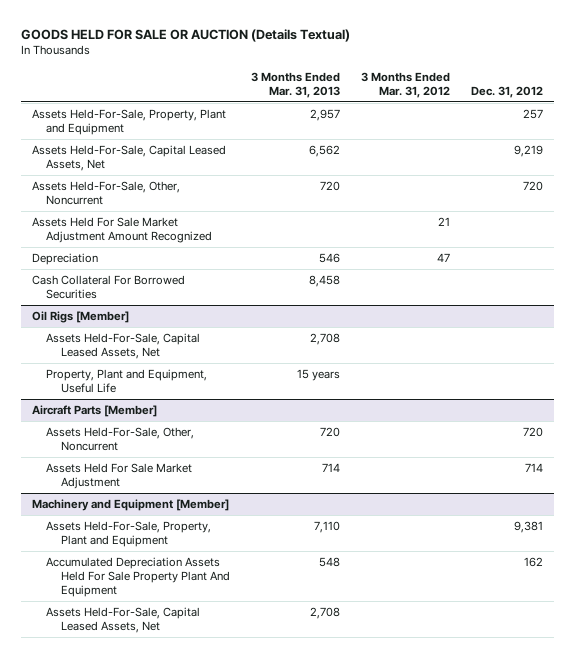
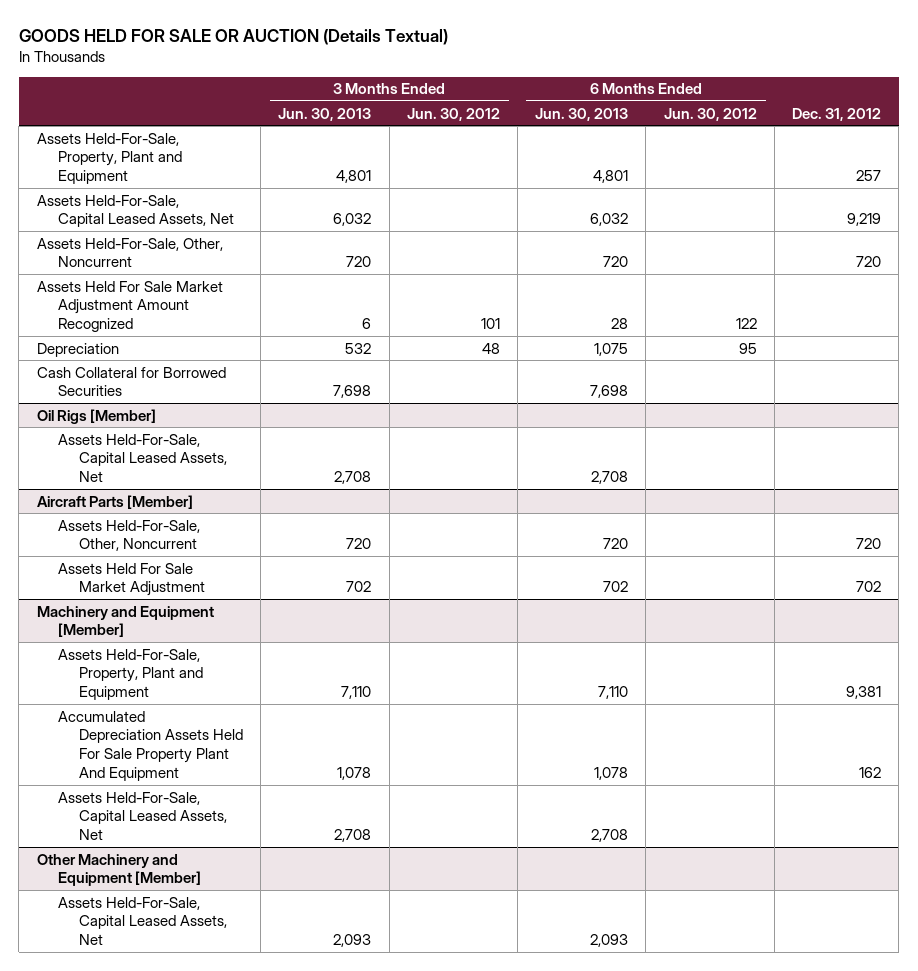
- | 3 Months Ended Mar. 31, 2013 | 3 Months Ended Mar. 31, 2012 | Dec. 31, 2012
+ | 3 Months Ended Jun. 30, 2013 | 3 Months Ended Jun. 30, 2012 | 6 Months Ended Jun. 30, 2013 | 6 Months Ended Jun. 30, 2012 | Dec. 31, 2012
- Cash Collateral For Borrowed Securities | 8,458 | |
+ Cash Collateral for Borrowed Securities | 7,698 | | 7,698 | |
@ Oil Rigs [Member]
- Property, Plant and Equipment, Useful Life | 15 years | |
@ Aircraft Parts [Member]
- Assets Held For Sale Market Adjustment | 714 | | 714
+ Assets Held For Sale Market Adjustment | 702 | | 702 | | 702
+ Other Machinery and Equipment [Member]
+ Assets Held-For-Sale, Capital Leased Assets, Net | 2,093 | | 2,093 | |

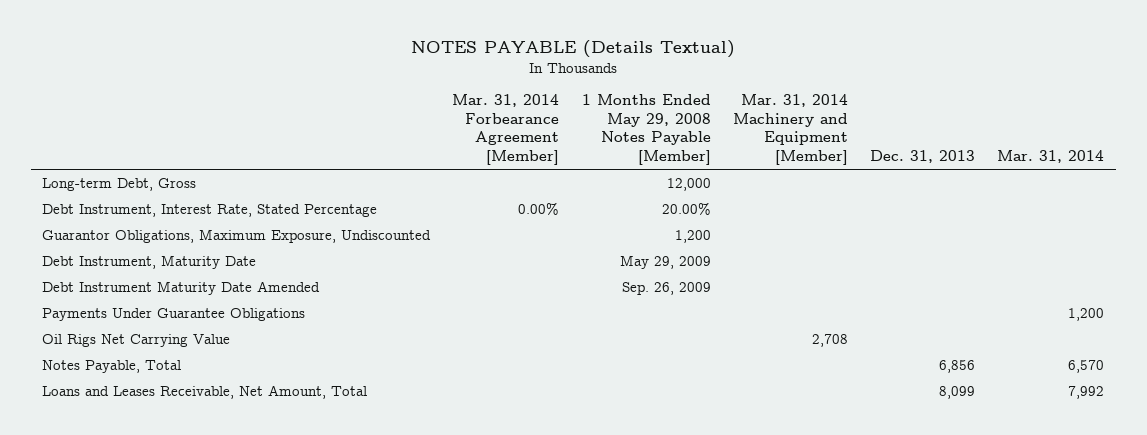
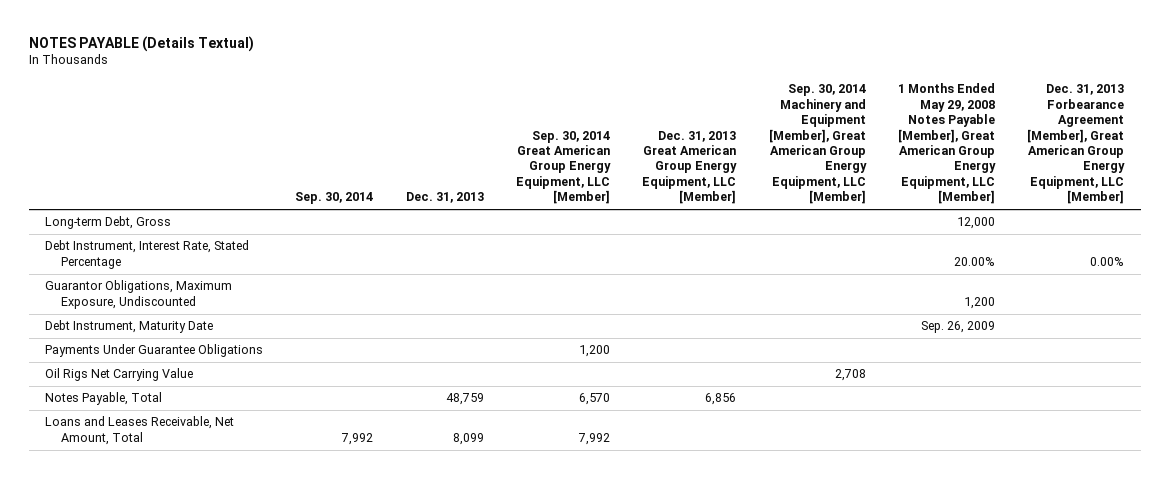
- | Mar. 31, 2014 Forbearance Agreement [Member] | 1 Months Ended May 29, 2008 Notes Payable [Member] | Mar. 31, 2014 Machinery and Equipment [Member] | Dec. 31, 2013 | Mar. 31, 2014
+ | Sep. 30, 2014 | Dec. 31, 2013 | Sep. 30, 2014 Great American Group Energy Equipment, LLC [Member] | Dec. 31, 2013 Great American Group Energy Equipment, LLC [Member] | Sep. 30, 2014 Machinery and Equipment [Member], Great American Group Energy Equipment, LLC [Member] | 1 Months Ended May 29, 2008 Notes Payable [Member], Great American Group Energy Equipment, LLC [Member] | Dec. 31, 2013 Forbearance Agreement [Member], Great American Group Energy Equipment, LLC [Member]
- Debt Instrument Maturity Date Amended | | Sep. 26, 2009 | | |
- Notes Payable, Total | | | | 6,856 | 6,570
+ Notes Payable, Total | | 48,759 | 6,570 | 6,856 | | |

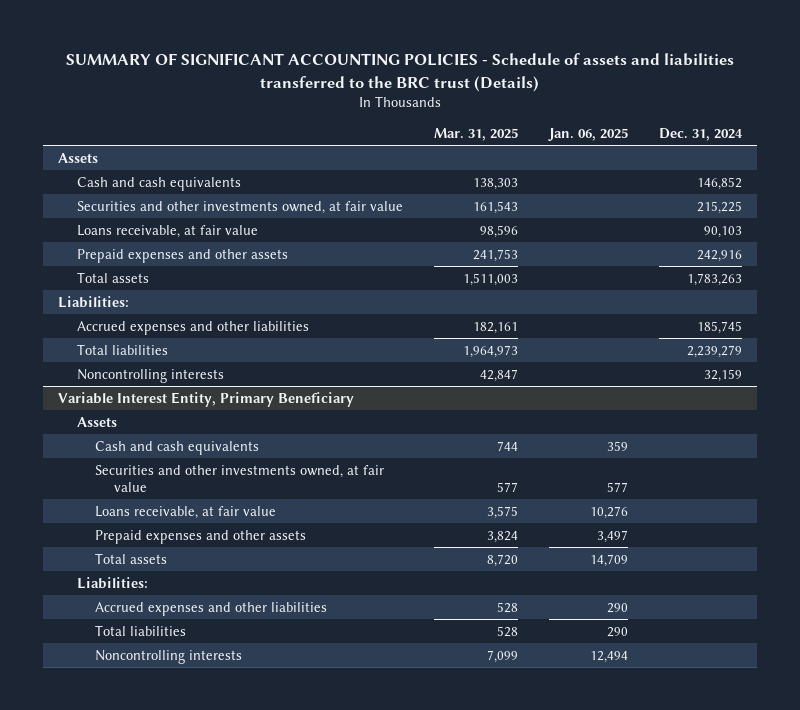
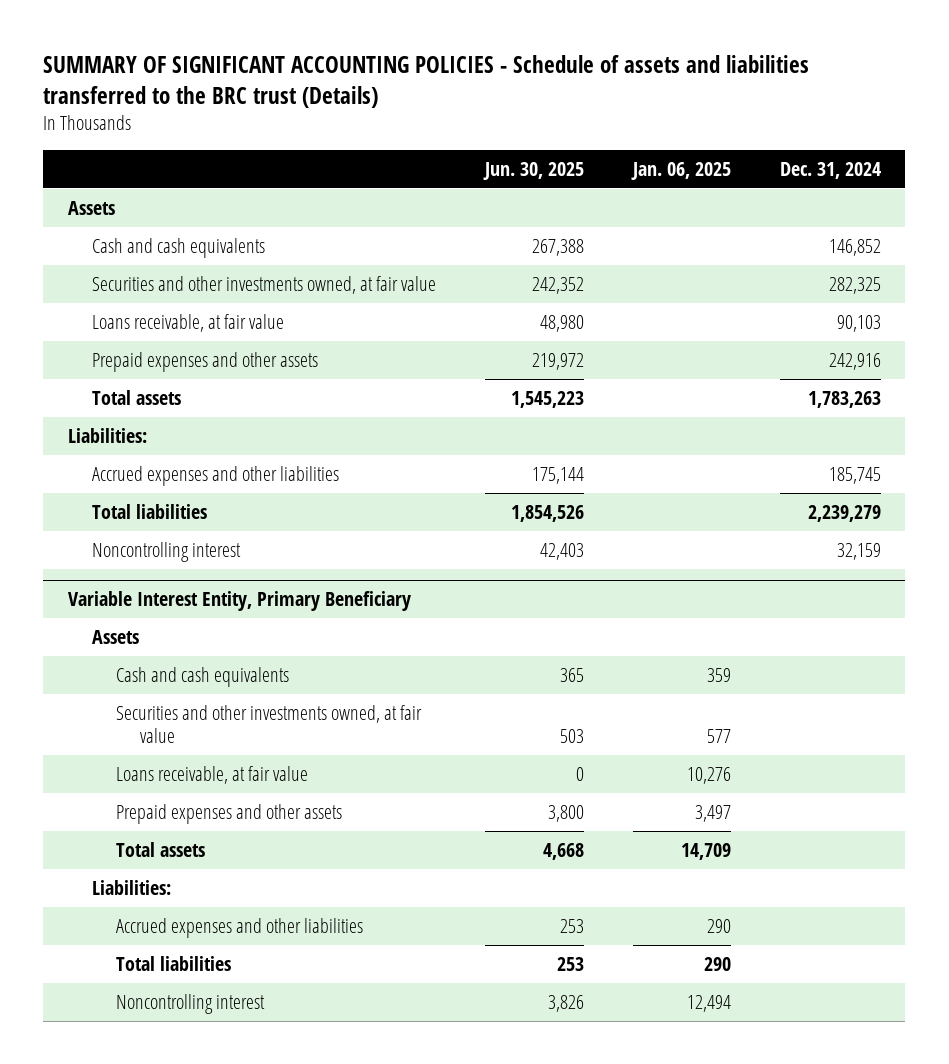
- | Mar. 31, 2025 | Jan. 06, 2025 | Dec. 31, 2024
+ | Jun. 30, 2025 | Jan. 06, 2025 | Dec. 31, 2024
- Securities and other investments owned, at fair value | 161,543 | | 215,225
+ Securities and other investments owned, at fair value | 242,352 | | 282,325
- Noncontrolling interests | 42,847 | | 32,159
+ Noncontrolling interest | 42,403 | | 32,159
@ Variable Interest Entity, Primary Beneficiary
- Noncontrolling interests | 7,099 | 12,494 |
+ Noncontrolling interest | 3,826 | 12,494 |

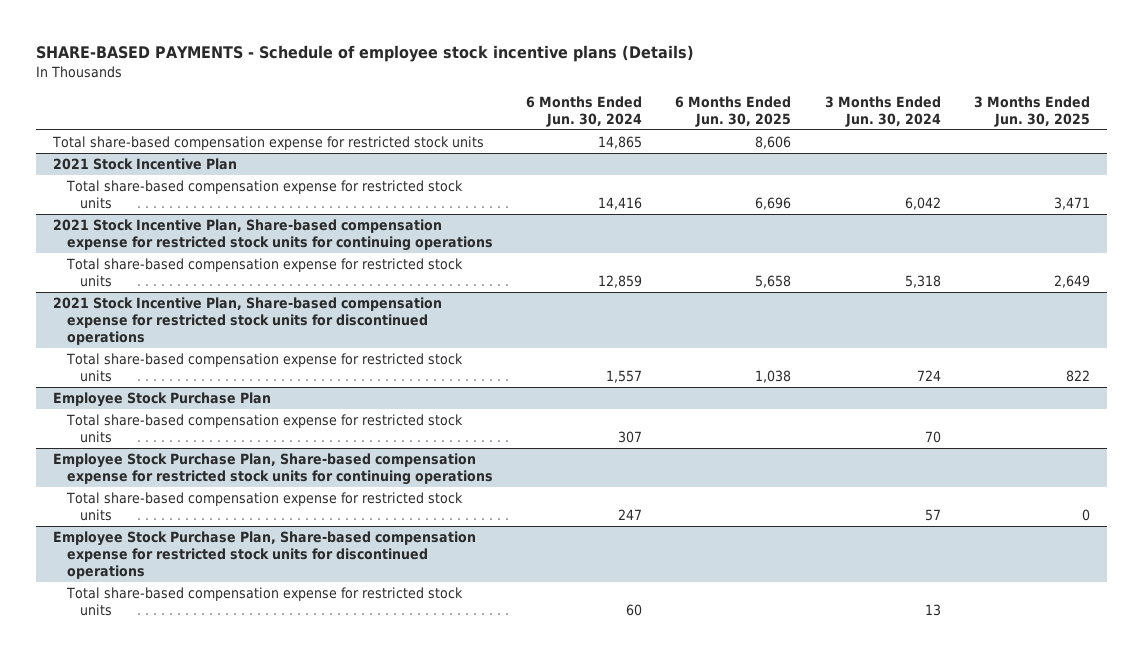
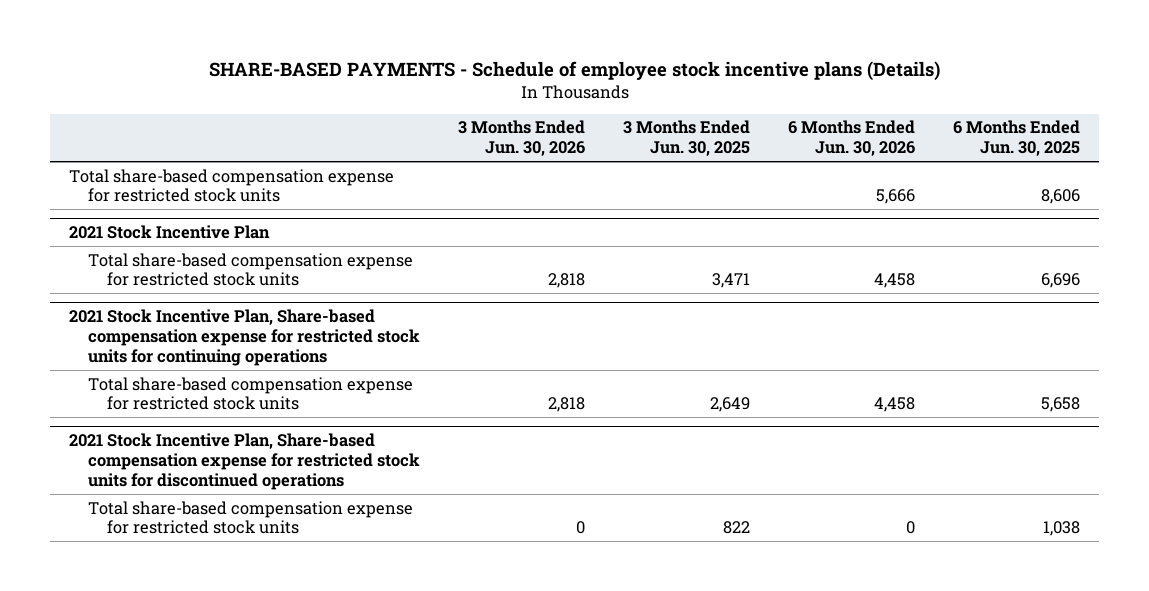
- | 6 Months Ended Jun. 30, 2024 | 6 Months Ended Jun. 30, 2025 | 3 Months Ended Jun. 30, 2024 | 3 Months Ended Jun. 30, 2025
+ | 3 Months Ended Jun. 30, 2026 | 3 Months Ended Jun. 30, 2025 | 6 Months Ended Jun. 30, 2026 | 6 Months Ended Jun. 30, 2025
- Employee Stock Purchase Plan
- Total share-based compensation expense for restricted stock units | 307 | | 70 |
- Employee Stock Purchase Plan, Share-based compensation expense for restricted stock units for continuing operations
- Total share-based compensation expense for restricted stock units | 247 | | 57 | 0
- Employee Stock Purchase Plan, Share-based compensation expense for restricted stock units for discontinued operations
- Total share-based compensation expense for restricted stock units | 60 | | 13 |

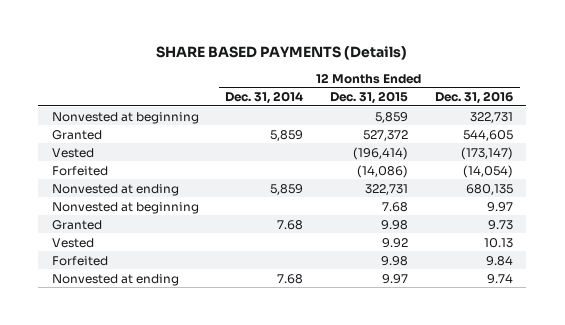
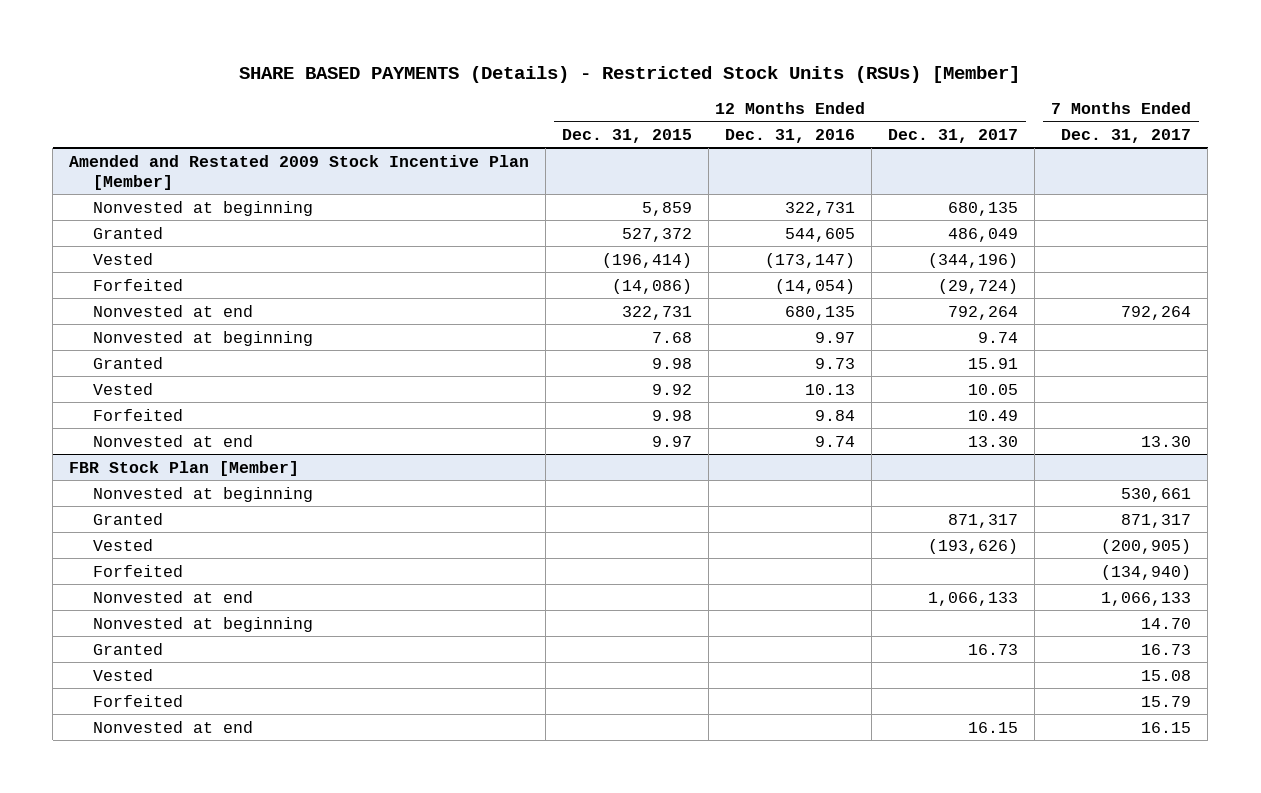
- SHARE BASED PAYMENTS (Details)
+ SHARE BASED PAYMENTS (Details) - Restricted Stock Units (RSUs) [Member]
- | 12 Months Ended Dec. 31, 2014 | 12 Months Ended Dec. 31, 2015 | 12 Months Ended Dec. 31, 2016
+ | 12 Months Ended Dec. 31, 2015 | 12 Months Ended Dec. 31, 2016 | 12 Months Ended Dec. 31, 2017 | 7 Months Ended Dec. 31, 2017
+ Amended and Restated 2009 Stock Incentive Plan [Member]
- Nonvested at ending | 5,859 | 322,731 | 680,135
+ Nonvested at end | 322,731 | 680,135 | 792,264 | 792,264
- Nonvested at ending | 7.68 | 9.97 | 9.74
+ Nonvested at end | 9.97 | 9.74 | 13.30 | 13.30
+ FBR Stock Plan [Member]
+ Nonvested at beginning | | | | 530,661
+ Granted | | | 871,317 | 871,317
+ Vested | | | (193,626) | (200,905)
+ Forfeited | | | | (134,940)
+ Nonvested at end | | | 1,066,133 | 1,066,133
+ Nonvested at beginning | | | | 14.70
+ Granted | | | 16.73 | 16.73
+ Vested | | | | 15.08
+ Forfeited | | | | 15.79
+ Nonvested at end | | | 16.15 | 16.15

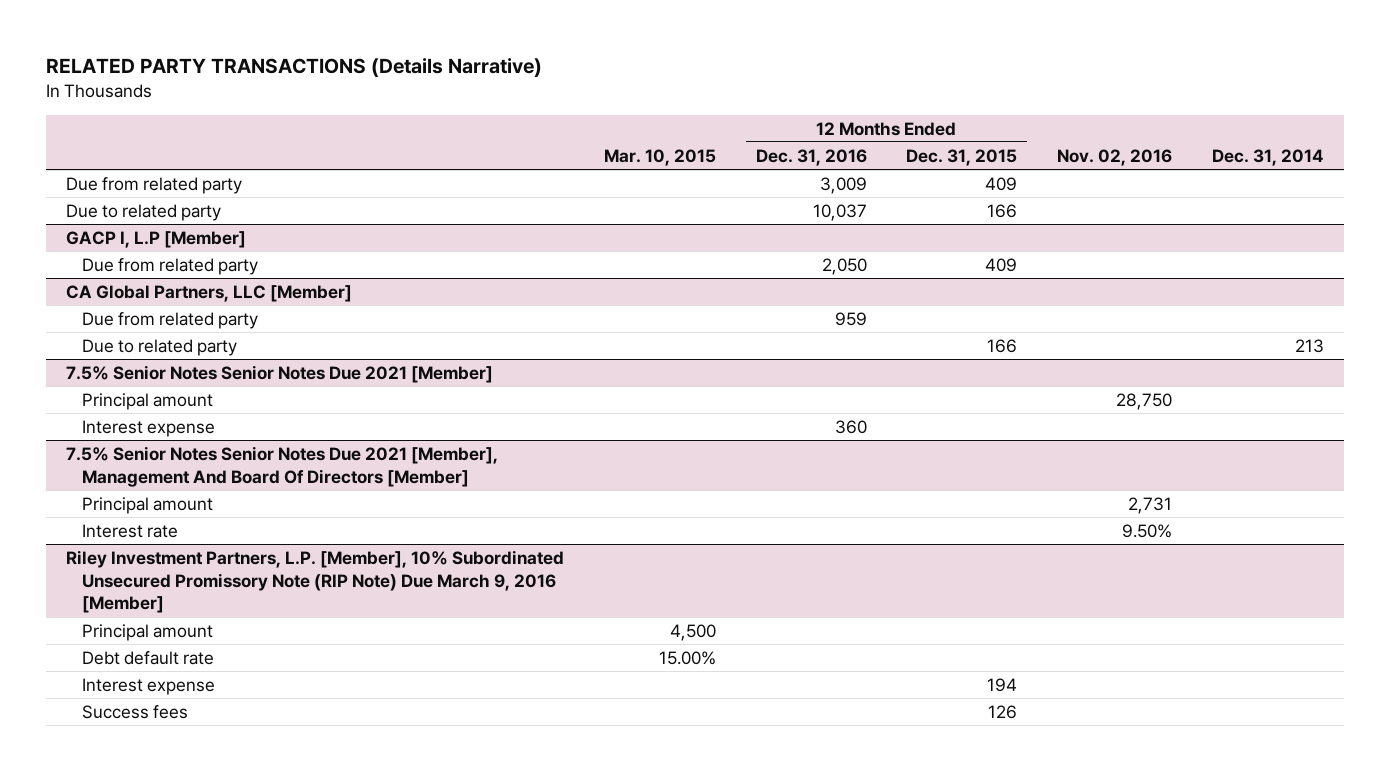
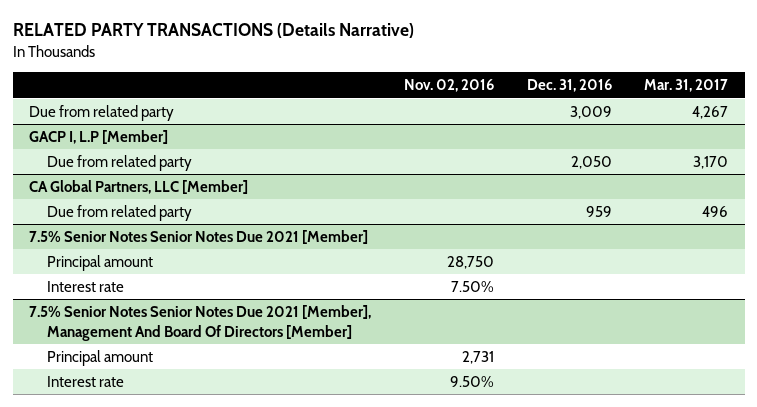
- | Mar. 10, 2015 | 12 Months Ended Dec. 31, 2016 | 12 Months Ended Dec. 31, 2015 | Nov. 02, 2016 | Dec. 31, 2014
+ | Nov. 02, 2016 | Dec. 31, 2016 | Mar. 31, 2017
- Due to related party | | 10,037 | 166 | |
@ CA Global Partners, LLC [Member]
- Due to related party | | | 166 | | 213
@ 7.5% Senior Notes Senior Notes Due 2021 [Member]
- Interest expense | | 360 | | |
+ Interest rate | 7.50% | |
- Riley Investment Partners, L.P. [Member], 10% Subordinated Unsecured Promissory Note (RIP Note) Due March 9, 2016 [Member]
- Principal amount | 4,500 | | | |
- Debt default rate | 15.00% | | | |
- Interest expense | | | 194 | |
- Success fees | | | 126 | |

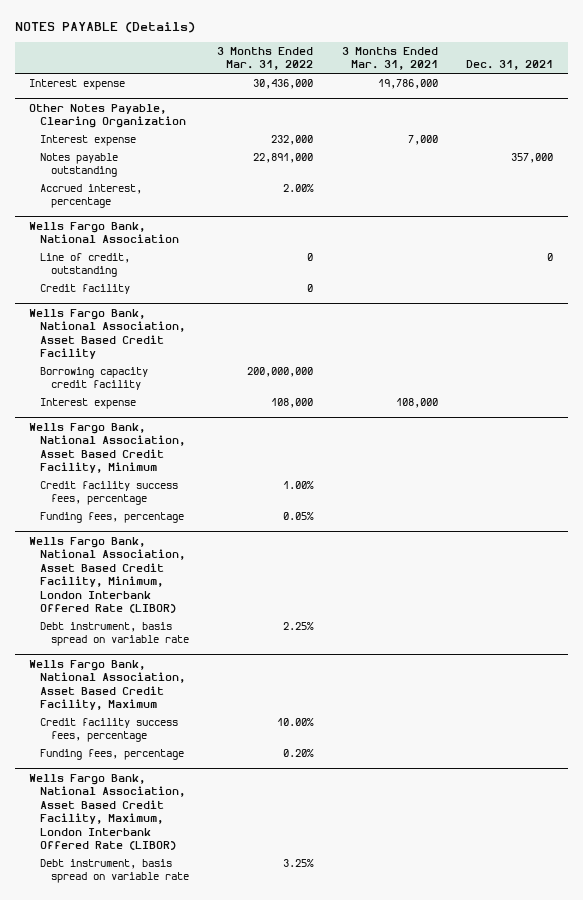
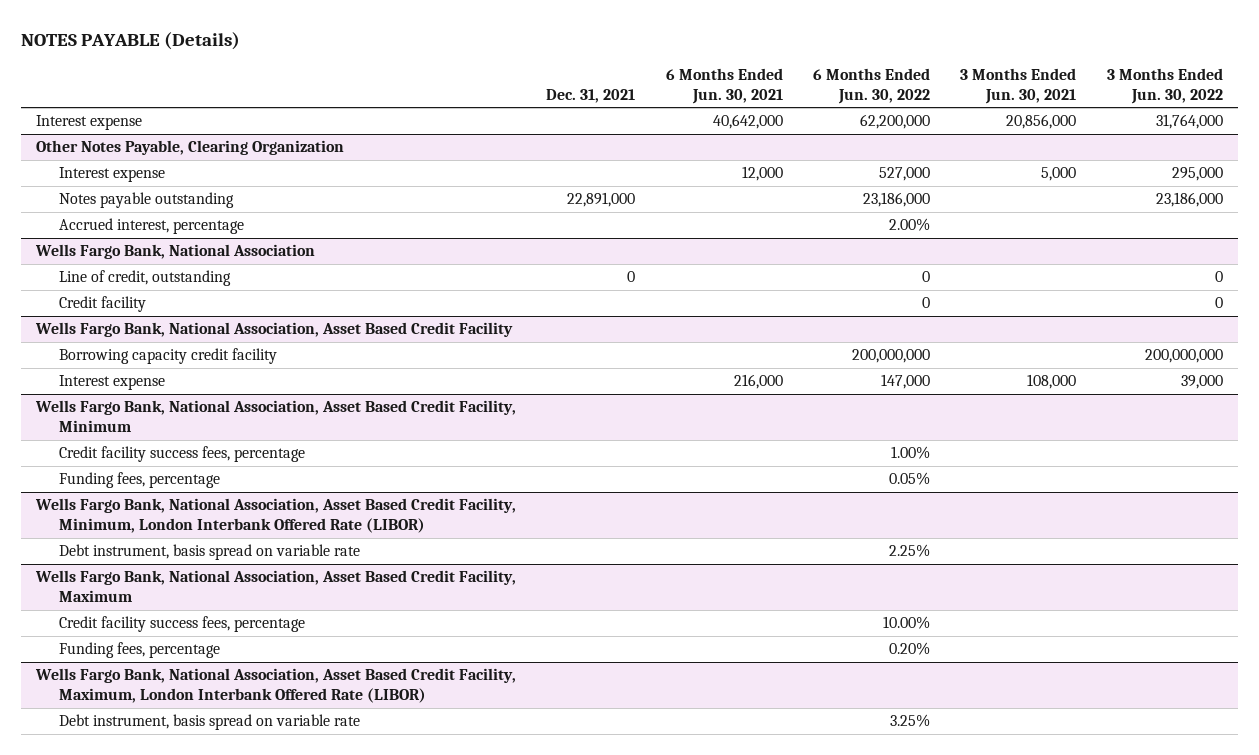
- | 3 Months Ended Mar. 31, 2022 | 3 Months Ended Mar. 31, 2021 | Dec. 31, 2021
+ | Dec. 31, 2021 | 6 Months Ended Jun. 30, 2021 | 6 Months Ended Jun. 30, 2022 | 3 Months Ended Jun. 30, 2021 | 3 Months Ended Jun. 30, 2022
@ Other Notes Payable, Clearing Organization
- Notes payable outstanding | 22,891,000 | | 357,000
+ Notes payable outstanding | 22,891,000 | | 23,186,000 | | 23,186,000

